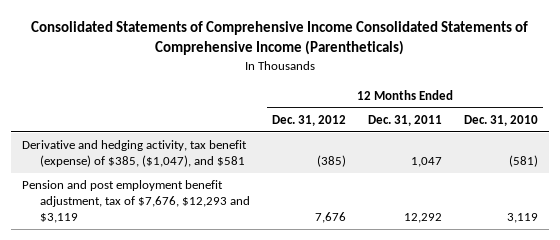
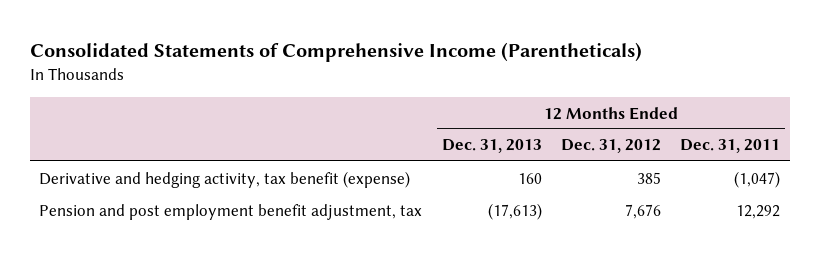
- Consolidated Statements of Comprehensive Income Consolidated Statements of Comprehensive Income (Parentheticals)
+ Consolidated Statements of Comprehensive Income (Parentheticals)
- | 12 Months Ended Dec. 31, 2012 | 12 Months Ended Dec. 31, 2011 | 12 Months Ended Dec. 31, 2010
+ | 12 Months Ended Dec. 31, 2013 | 12 Months Ended Dec. 31, 2012 | 12 Months Ended Dec. 31, 2011
- Derivative and hedging activity, tax benefit (expense) of $385, ($1,047), and $581 | (385) | 1,047 | (581)
- Pension and post employment benefit adjustment, tax of $7,676, $12,293 and $3,119 | 7,676 | 12,292 | 3,119
+ Derivative and hedging activity, tax benefit (expense) | 160 | 385 | (1,047)
+ Pension and post employment benefit adjustment, tax | (17,613) | 7,676 | 12,292

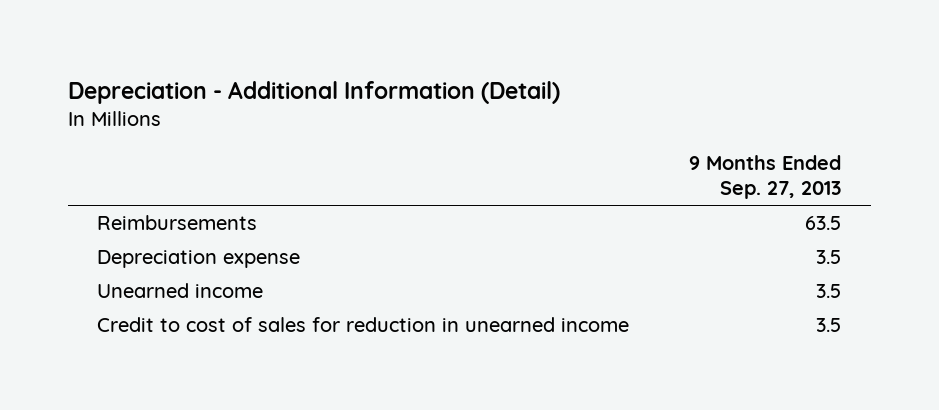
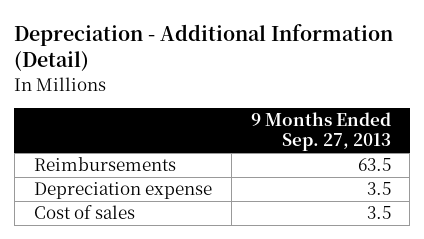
- Unearned income | 3.5
- Credit to cost of sales for reduction in unearned income | 3.5
+ Cost of sales | 3.5

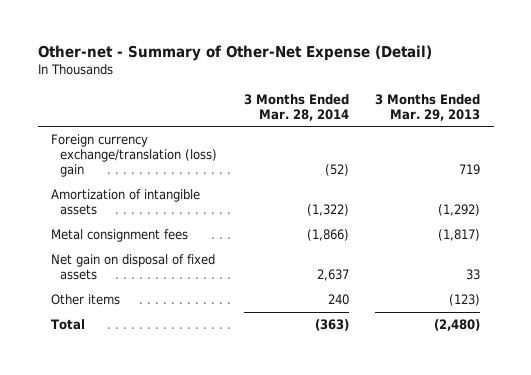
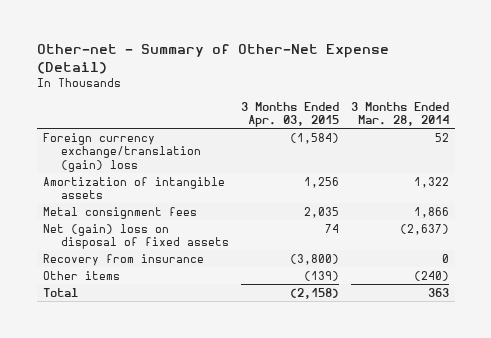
- | 3 Months Ended Mar. 28, 2014 | 3 Months Ended Mar. 29, 2013
+ | 3 Months Ended Apr. 03, 2015 | 3 Months Ended Mar. 28, 2014
- Foreign currency exchange/translation (loss) gain | (52) | 719
- Amortization of intangible assets | (1,322) | (1,292)
- Metal consignment fees | (1,866) | (1,817)
- Net gain on disposal of fixed assets | 2,637 | 33
- Other items | 240 | (123)
- Total | (363) | (2,480)
+ Foreign currency exchange/translation (gain) loss | (1,584) | 52
+ Amortization of intangible assets | 1,256 | 1,322
+ Metal consignment fees | 2,035 | 1,866
+ Net (gain) loss on disposal of fixed assets | 74 | (2,637)
+ Recovery from insurance | (3,800) | 0
+ Other items | (139) | (240)
+ Total | (2,158) | 363

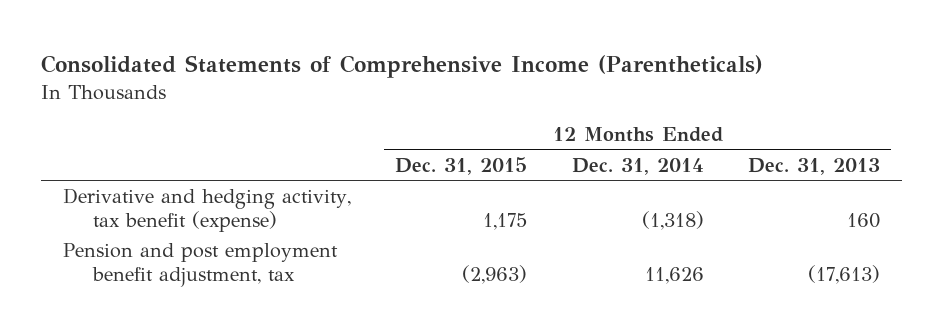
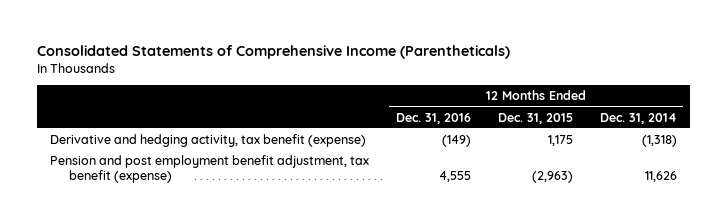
- | 12 Months Ended Dec. 31, 2015 | 12 Months Ended Dec. 31, 2014 | 12 Months Ended Dec. 31, 2013
+ | 12 Months Ended Dec. 31, 2016 | 12 Months Ended Dec. 31, 2015 | 12 Months Ended Dec. 31, 2014
- Pension and post employment benefit adjustment, tax | (2,963) | 11,626 | (17,613)
+ Pension and post employment benefit adjustment, tax benefit (expense) | 4,555 | (2,963) | 11,626

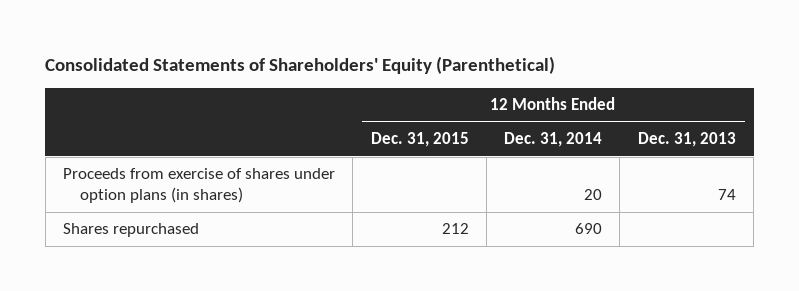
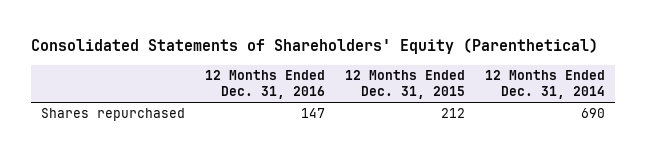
- | 12 Months Ended Dec. 31, 2015 | 12 Months Ended Dec. 31, 2014 | 12 Months Ended Dec. 31, 2013
+ | 12 Months Ended Dec. 31, 2016 | 12 Months Ended Dec. 31, 2015 | 12 Months Ended Dec. 31, 2014
- Proceeds from exercise of shares under option plans (in shares) | | 20 | 74

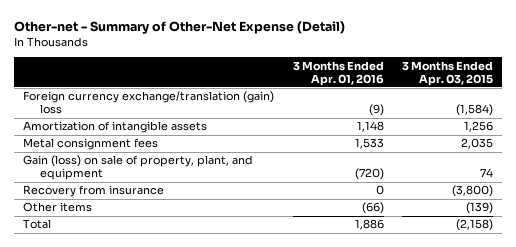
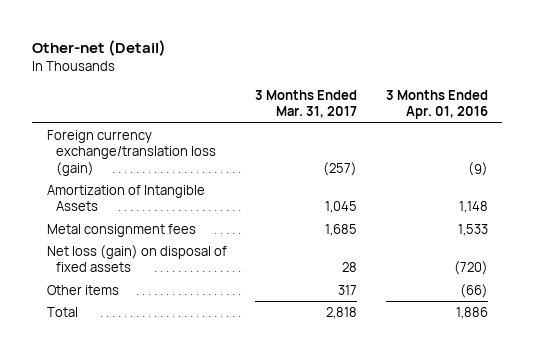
- Other-net - Summary of Other-Net Expense (Detail)
+ Other-net (Detail)
- | 3 Months Ended Apr. 01, 2016 | 3 Months Ended Apr. 03, 2015
+ | 3 Months Ended Mar. 31, 2017 | 3 Months Ended Apr. 01, 2016
- Foreign currency exchange/translation (gain) loss | (9) | (1,584)
- Amortization of intangible assets | 1,148 | 1,256
+ Foreign currency exchange/translation loss (gain) | (257) | (9)
+ Amortization of Intangible Assets | 1,045 | 1,148
- Gain (loss) on sale of property, plant, and equipment | (720) | 74
- Recovery from insurance | 0 | (3,800)
+ Net loss (gain) on disposal of fixed assets | 28 | (720)

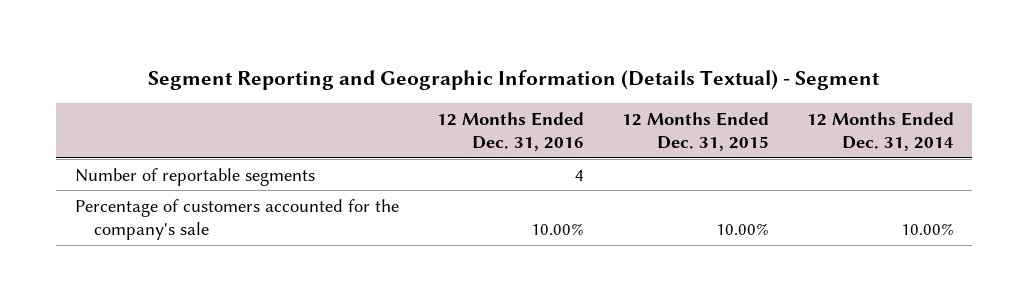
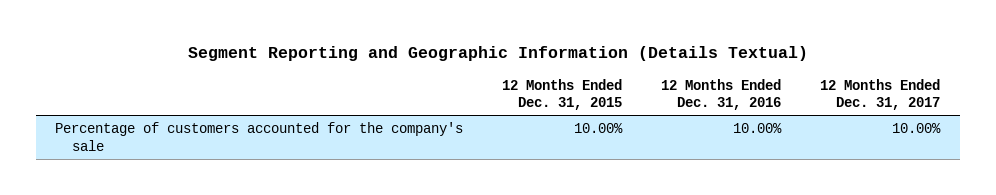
- Segment Reporting and Geographic Information (Details Textual) - Segment
+ Segment Reporting and Geographic Information (Details Textual)
- | 12 Months Ended Dec. 31, 2016 | 12 Months Ended Dec. 31, 2015 | 12 Months Ended Dec. 31, 2014
+ | 12 Months Ended Dec. 31, 2015 | 12 Months Ended Dec. 31, 2016 | 12 Months Ended Dec. 31, 2017
- Number of reportable segments | 4 | |

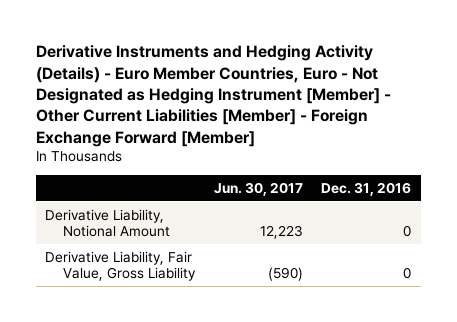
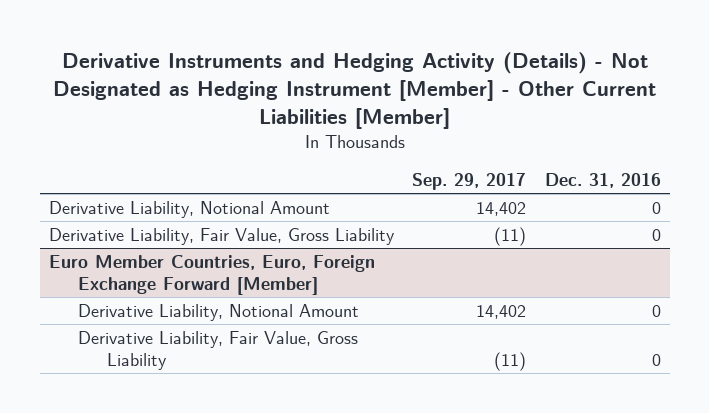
- Derivative Instruments and Hedging Activity (Details) - Euro Member Countries, Euro - Not Designated as Hedging Instrument [Member] - Other Current Liabilities [Member] - Foreign Exchange Forward [Member]
+ Derivative Instruments and Hedging Activity (Details) - Not Designated as Hedging Instrument [Member] - Other Current Liabilities [Member]
- | Jun. 30, 2017 | Dec. 31, 2016
+ | Sep. 29, 2017 | Dec. 31, 2016
+ Euro Member Countries, Euro, Foreign Exchange Forward [Member]
+ Derivative Liability, Notional Amount | 14,402 | 0
+ Derivative Liability, Fair Value, Gross Liability | (11) | 0

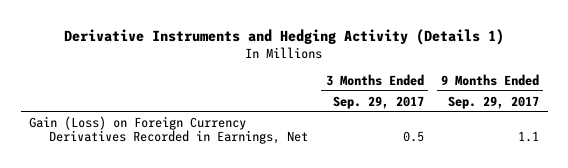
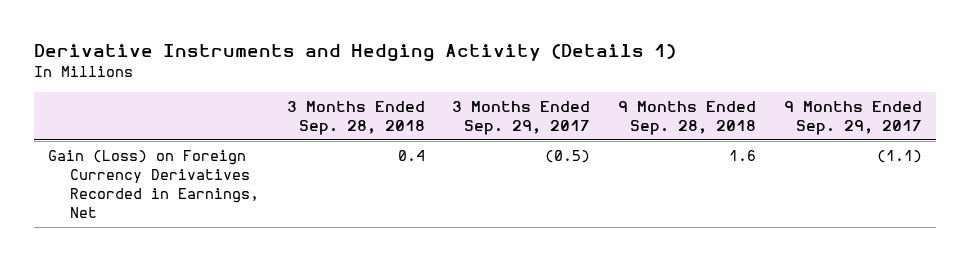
- | 3 Months Ended Sep. 29, 2017 | 9 Months Ended Sep. 29, 2017
+ | 3 Months Ended Sep. 28, 2018 | 3 Months Ended Sep. 29, 2017 | 9 Months Ended Sep. 28, 2018 | 9 Months Ended Sep. 29, 2017
- Gain (Loss) on Foreign Currency Derivatives Recorded in Earnings, Net | 0.5 | 1.1
+ Gain (Loss) on Foreign Currency Derivatives Recorded in Earnings, Net | 0.4 | (0.5) | 1.6 | (1.1)

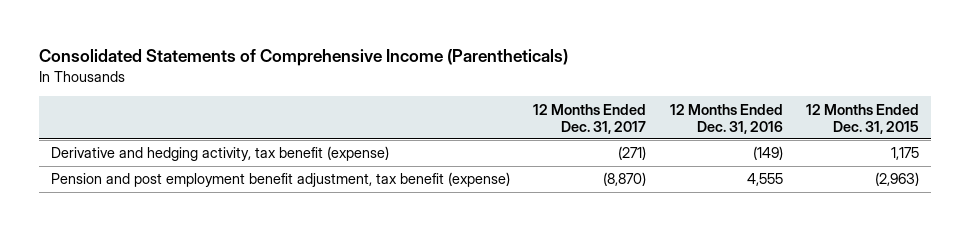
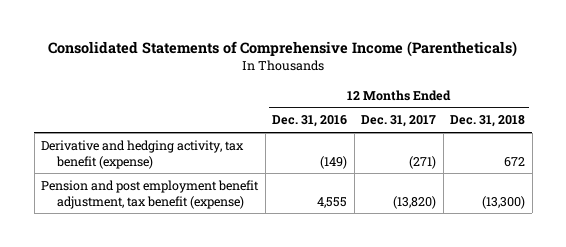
- | 12 Months Ended Dec. 31, 2017 | 12 Months Ended Dec. 31, 2016 | 12 Months Ended Dec. 31, 2015
+ | 12 Months Ended Dec. 31, 2016 | 12 Months Ended Dec. 31, 2017 | 12 Months Ended Dec. 31, 2018
- Pension and post employment benefit adjustment, tax benefit (expense) | (8,870) | 4,555 | (2,963)
+ Pension and post employment benefit adjustment, tax benefit (expense) | 4,555 | (13,820) | (13,300)

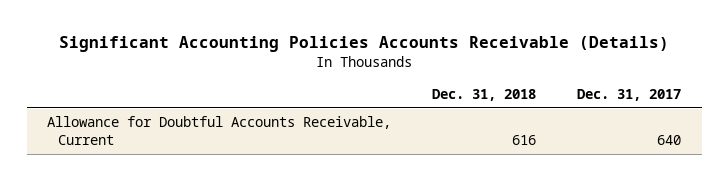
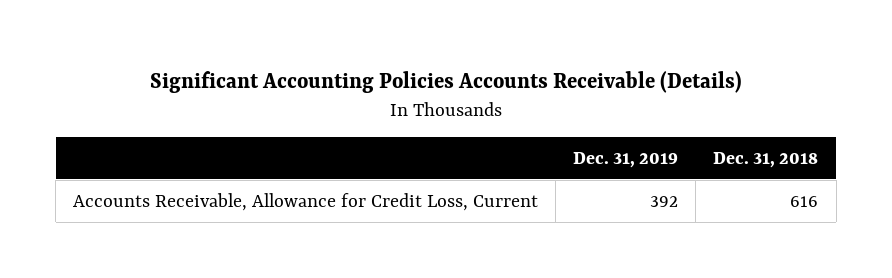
- | Dec. 31, 2018 | Dec. 31, 2017
+ | Dec. 31, 2019 | Dec. 31, 2018
- Allowance for Doubtful Accounts Receivable, Current | 616 | 640
+ Accounts Receivable, Allowance for Credit Loss, Current | 392 | 616

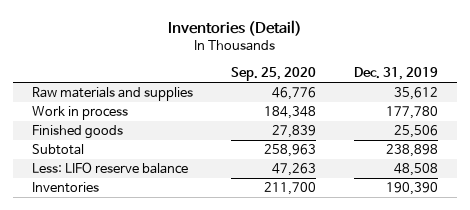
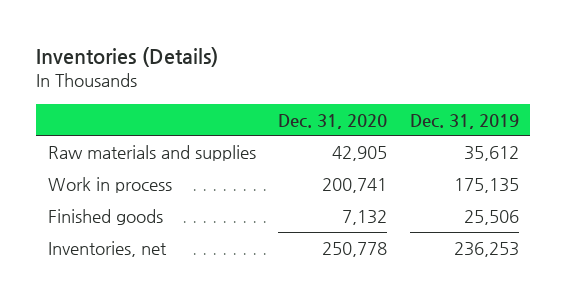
- Inventories (Detail)
+ Inventories (Details)
- | Sep. 25, 2020 | Dec. 31, 2019
+ | Dec. 31, 2020 | Dec. 31, 2019
- Work in process | 184,348 | 177,780
+ Work in process | 200,741 | 175,135
- Subtotal | 258,963 | 238,898
- Less: LIFO reserve balance | 47,263 | 48,508
- Inventories | 211,700 | 190,390
+ Inventories, net | 250,778 | 236,253

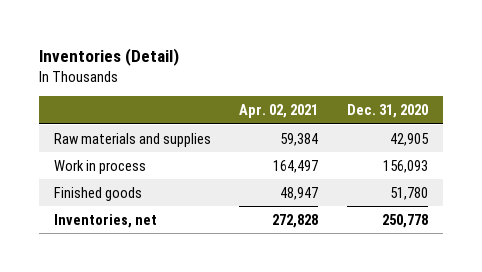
- Inventories (Details)
+ Inventories (Detail)
- | Dec. 31, 2020 | Dec. 31, 2019
+ | Apr. 02, 2021 | Dec. 31, 2020
- Work in process | 200,741 | 175,135
- Finished goods | 7,132 | 25,506
+ Work in process | 164,497 | 156,093
+ Finished goods | 48,947 | 51,780

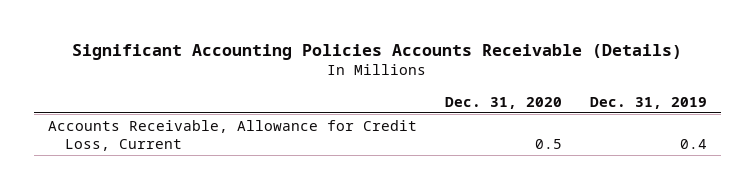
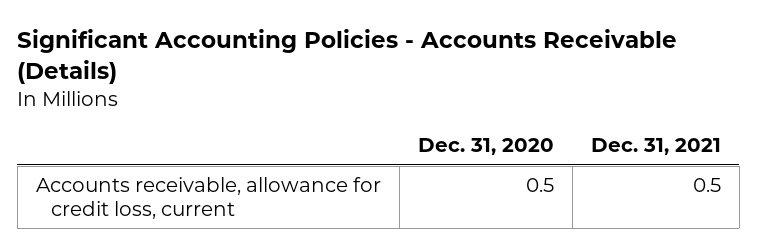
- Significant Accounting Policies Accounts Receivable (Details)
+ Significant Accounting Policies - Accounts Receivable (Details)
- | Dec. 31, 2020 | Dec. 31, 2019
+ | Dec. 31, 2020 | Dec. 31, 2021
- Accounts Receivable, Allowance for Credit Loss, Current | 0.5 | 0.4
+ Accounts receivable, allowance for credit loss, current | 0.5 | 0.5

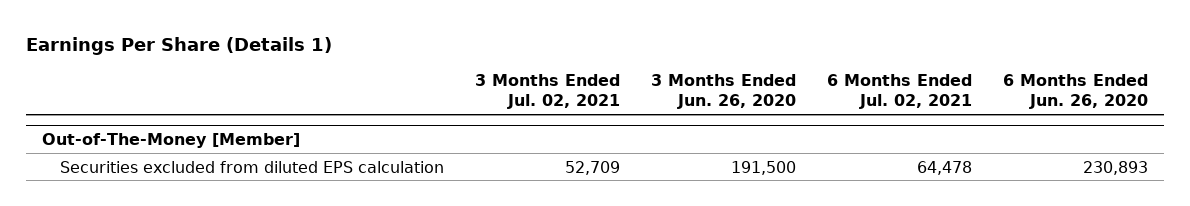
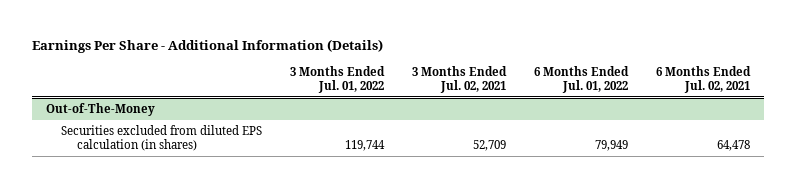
- Earnings Per Share (Details 1)
+ Earnings Per Share - Additional Information (Details)
- | 3 Months Ended Jul. 02, 2021 | 3 Months Ended Jun. 26, 2020 | 6 Months Ended Jul. 02, 2021 | 6 Months Ended Jun. 26, 2020
+ | 3 Months Ended Jul. 01, 2022 | 3 Months Ended Jul. 02, 2021 | 6 Months Ended Jul. 01, 2022 | 6 Months Ended Jul. 02, 2021
- Out-of-The-Money [Member]
- Securities excluded from diluted EPS calculation | 52,709 | 191,500 | 64,478 | 230,893
+ Out-of-The-Money
+ Securities excluded from diluted EPS calculation (in shares) | 119,744 | 52,709 | 79,949 | 64,478

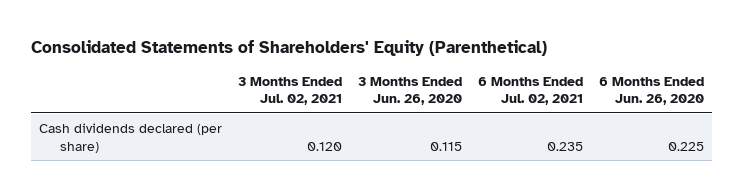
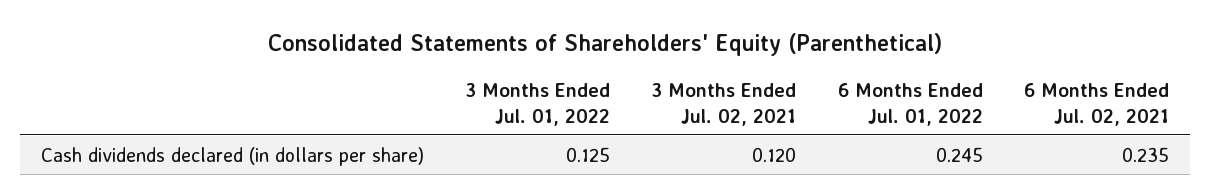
- | 3 Months Ended Jul. 02, 2021 | 3 Months Ended Jun. 26, 2020 | 6 Months Ended Jul. 02, 2021 | 6 Months Ended Jun. 26, 2020
+ | 3 Months Ended Jul. 01, 2022 | 3 Months Ended Jul. 02, 2021 | 6 Months Ended Jul. 01, 2022 | 6 Months Ended Jul. 02, 2021
- Cash dividends declared (per share) | 0.120 | 0.115 | 0.235 | 0.225
+ Cash dividends declared (in dollars per share) | 0.125 | 0.120 | 0.245 | 0.235

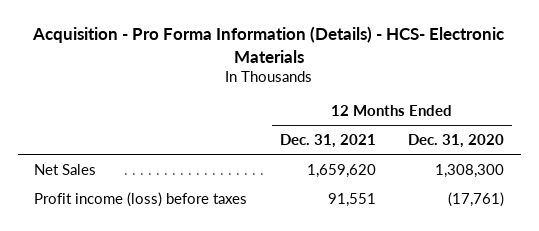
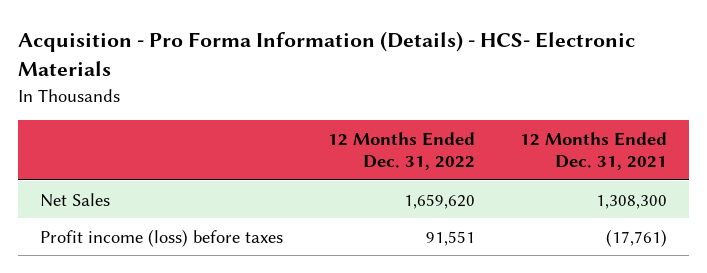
- | 12 Months Ended Dec. 31, 2021 | 12 Months Ended Dec. 31, 2020
+ | 12 Months Ended Dec. 31, 2022 | 12 Months Ended Dec. 31, 2021
- Net Sales | 1,659,620 | 1,308,300
- Profit income (loss) before taxes | 91,551 | (17,761)
+ Net Sales | 1,659,620 | 1,308,300
+ Profit income (loss) before taxes | 91,551 | (17,761)

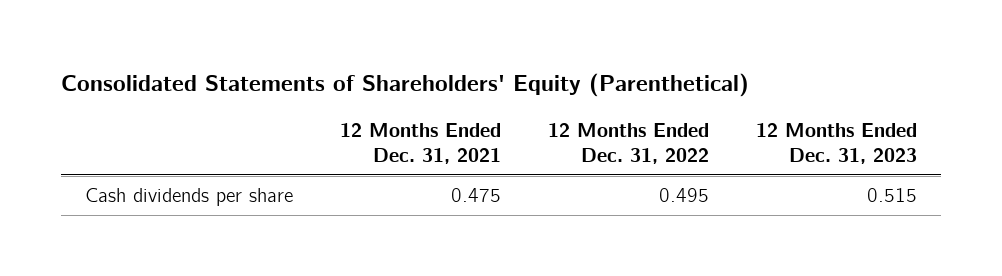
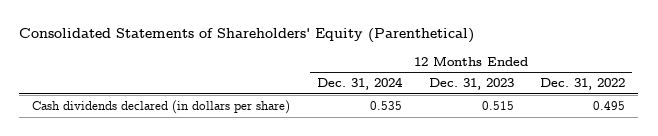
- | 12 Months Ended Dec. 31, 2021 | 12 Months Ended Dec. 31, 2022 | 12 Months Ended Dec. 31, 2023
+ | 12 Months Ended Dec. 31, 2024 | 12 Months Ended Dec. 31, 2023 | 12 Months Ended Dec. 31, 2022
- Cash dividends per share | 0.475 | 0.495 | 0.515
+ Cash dividends declared (in dollars per share) | 0.535 | 0.515 | 0.495

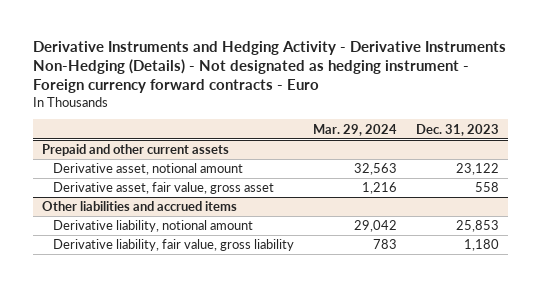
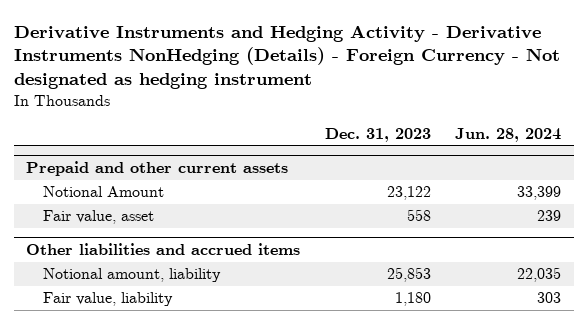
- Derivative Instruments and Hedging Activity - Derivative Instruments Non-Hedging (Details) - Not designated as hedging instrument - Foreign currency forward contracts - Euro
+ Derivative Instruments and Hedging Activity - Derivative Instruments NonHedging (Details) - Foreign Currency - Not designated as hedging instrument
- | Mar. 29, 2024 | Dec. 31, 2023
+ | Dec. 31, 2023 | Jun. 28, 2024
@ Prepaid and other current assets
- Derivative asset, notional amount | 32,563 | 23,122
- Derivative asset, fair value, gross asset | 1,216 | 558
+ Notional Amount | 23,122 | 33,399
+ Fair value, asset | 558 | 239
@ Other liabilities and accrued items
- Derivative liability, notional amount | 29,042 | 25,853
- Derivative liability, fair value, gross liability | 783 | 1,180
+ Notional amount, liability | 25,853 | 22,035
+ Fair value, liability | 1,180 | 303

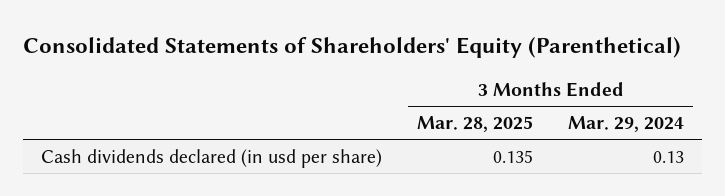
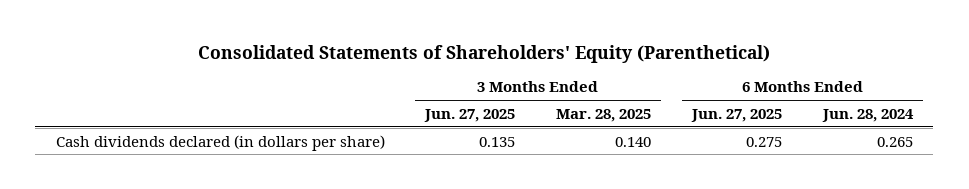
- | 3 Months Ended Mar. 28, 2025 | 3 Months Ended Mar. 29, 2024
+ | 3 Months Ended Jun. 27, 2025 | 3 Months Ended Mar. 28, 2025 | 6 Months Ended Jun. 27, 2025 | 6 Months Ended Jun. 28, 2024
- Cash dividends declared (in usd per share) | 0.135 | 0.13
+ Cash dividends declared (in dollars per share) | 0.135 | 0.140 | 0.275 | 0.265

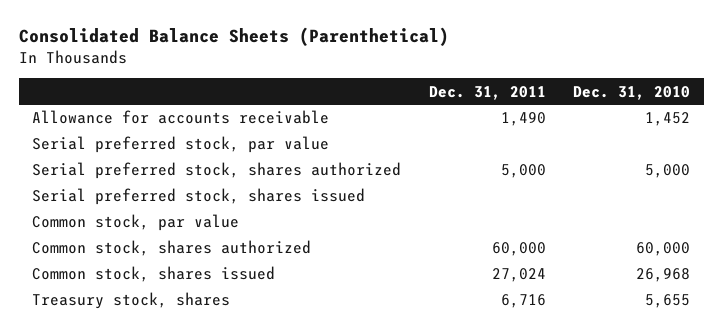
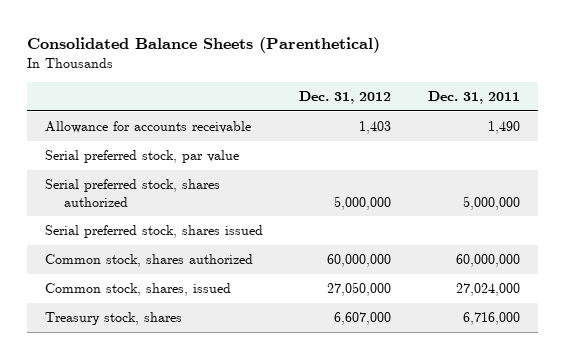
- | Dec. 31, 2011 | Dec. 31, 2010
+ | Dec. 31, 2012 | Dec. 31, 2011
- Serial preferred stock, shares authorized | 5,000 | 5,000
+ Serial preferred stock, shares authorized | 5,000,000 | 5,000,000
- Common stock, par value
- Common stock, shares authorized | 60,000 | 60,000
- Common stock, shares issued | 27,024 | 26,968
- Treasury stock, shares | 6,716 | 5,655
+ Common stock, shares authorized | 60,000,000 | 60,000,000
+ Common stock, shares, issued | 27,050,000 | 27,024,000
+ Treasury stock, shares | 6,607,000 | 6,716,000

